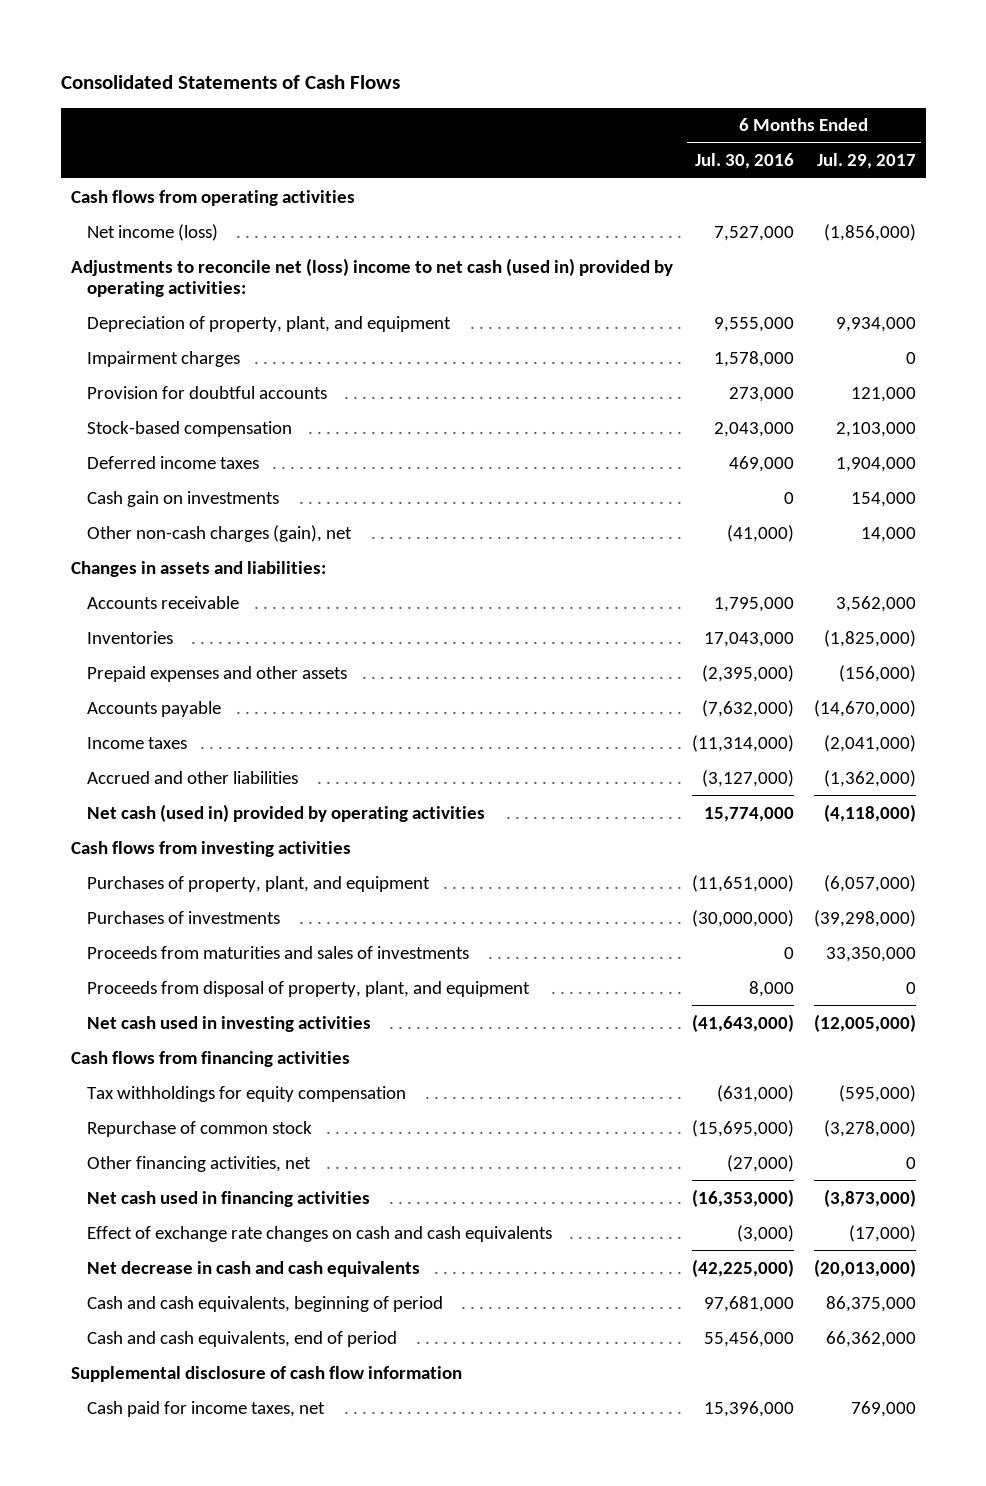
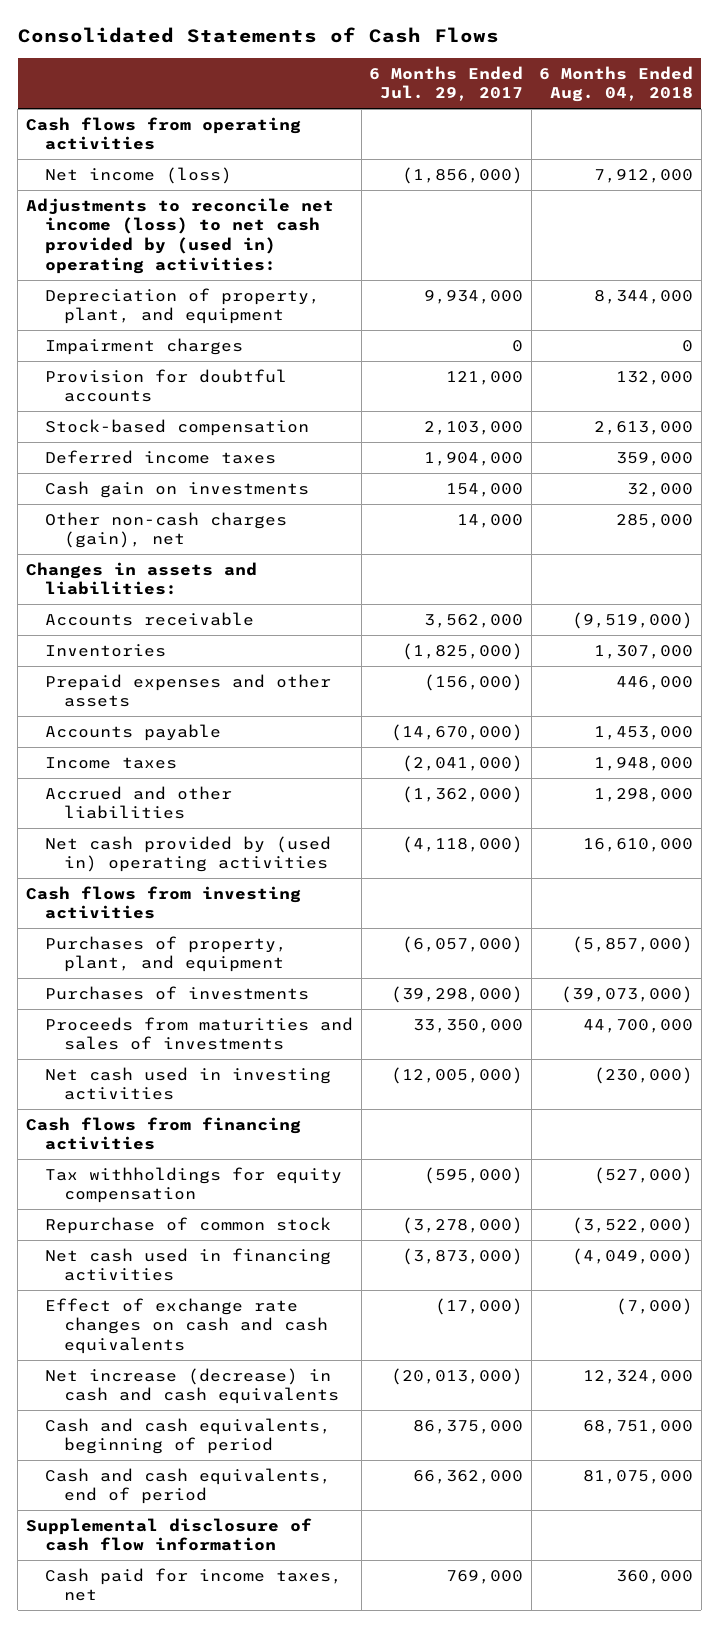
- | 6 Months Ended Jul. 30, 2016 | 6 Months Ended Jul. 29, 2017
+ | 6 Months Ended Jul. 29, 2017 | 6 Months Ended Aug. 04, 2018
- Adjustments to reconcile net (loss) income to net cash (used in) provided by operating activities:
+ Adjustments to reconcile net income (loss) to net cash provided by (used in) operating activities:
- Net cash (used in) provided by operating activities | 15,774,000 | (4,118,000)
+ Net cash provided by (used in) operating activities | (4,118,000) | 16,610,000
- Proceeds from disposal of property, plant, and equipment | 8,000 | 0
- Other financing activities, net | (27,000) | 0
- Net decrease in cash and cash equivalents | (42,225,000) | (20,013,000)
+ Net increase (decrease) in cash and cash equivalents | (20,013,000) | 12,324,000

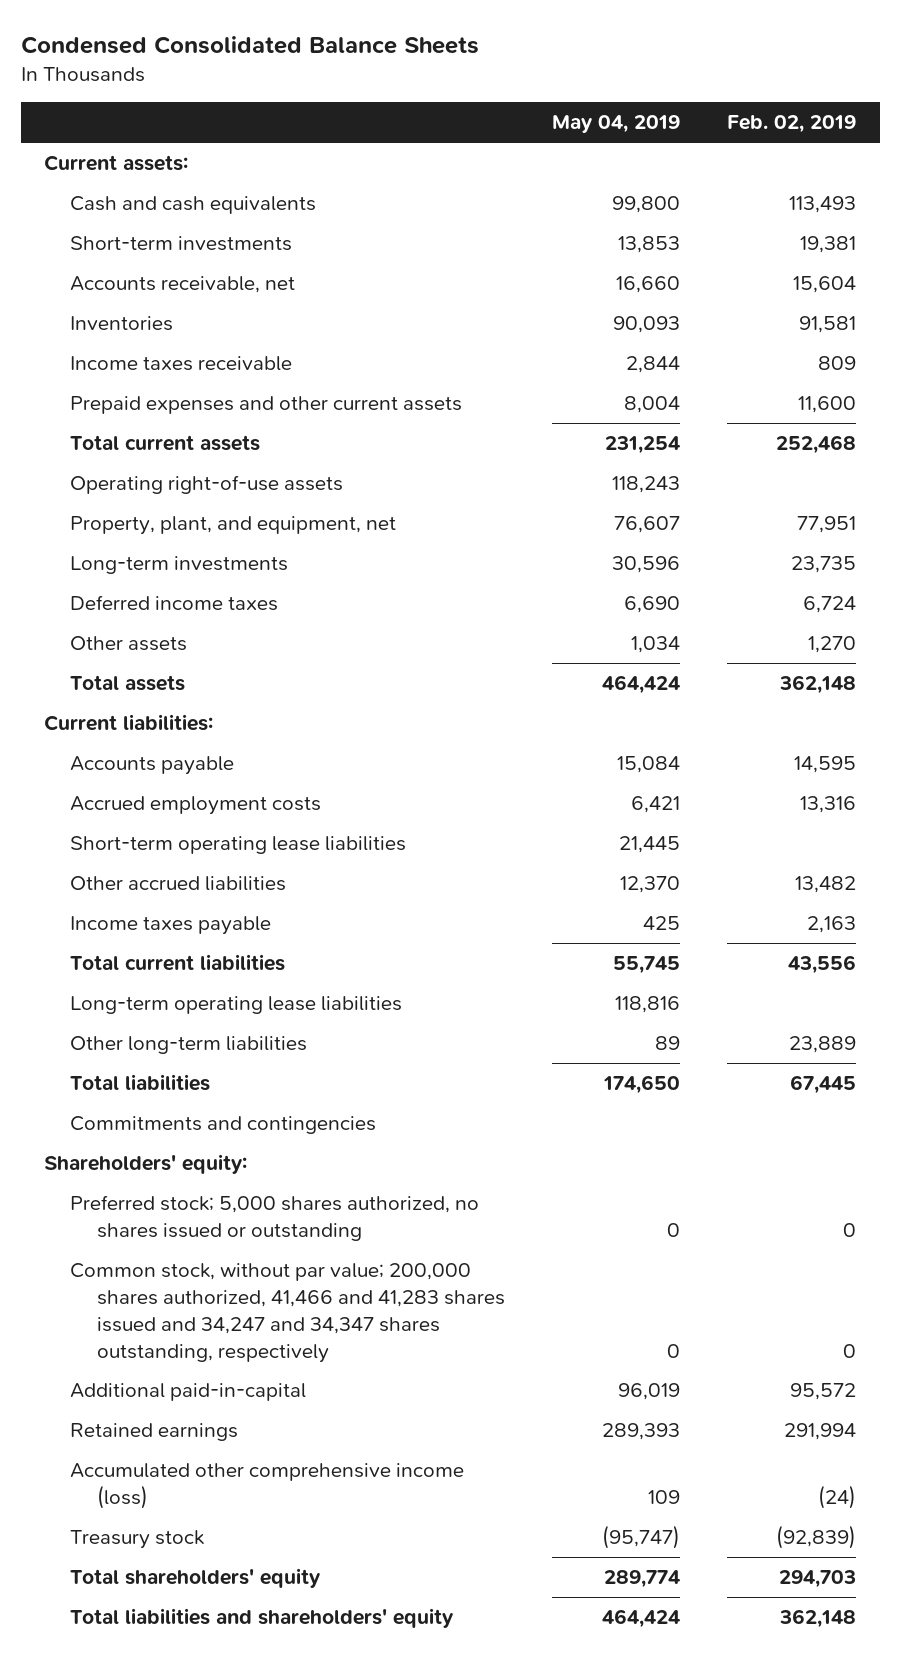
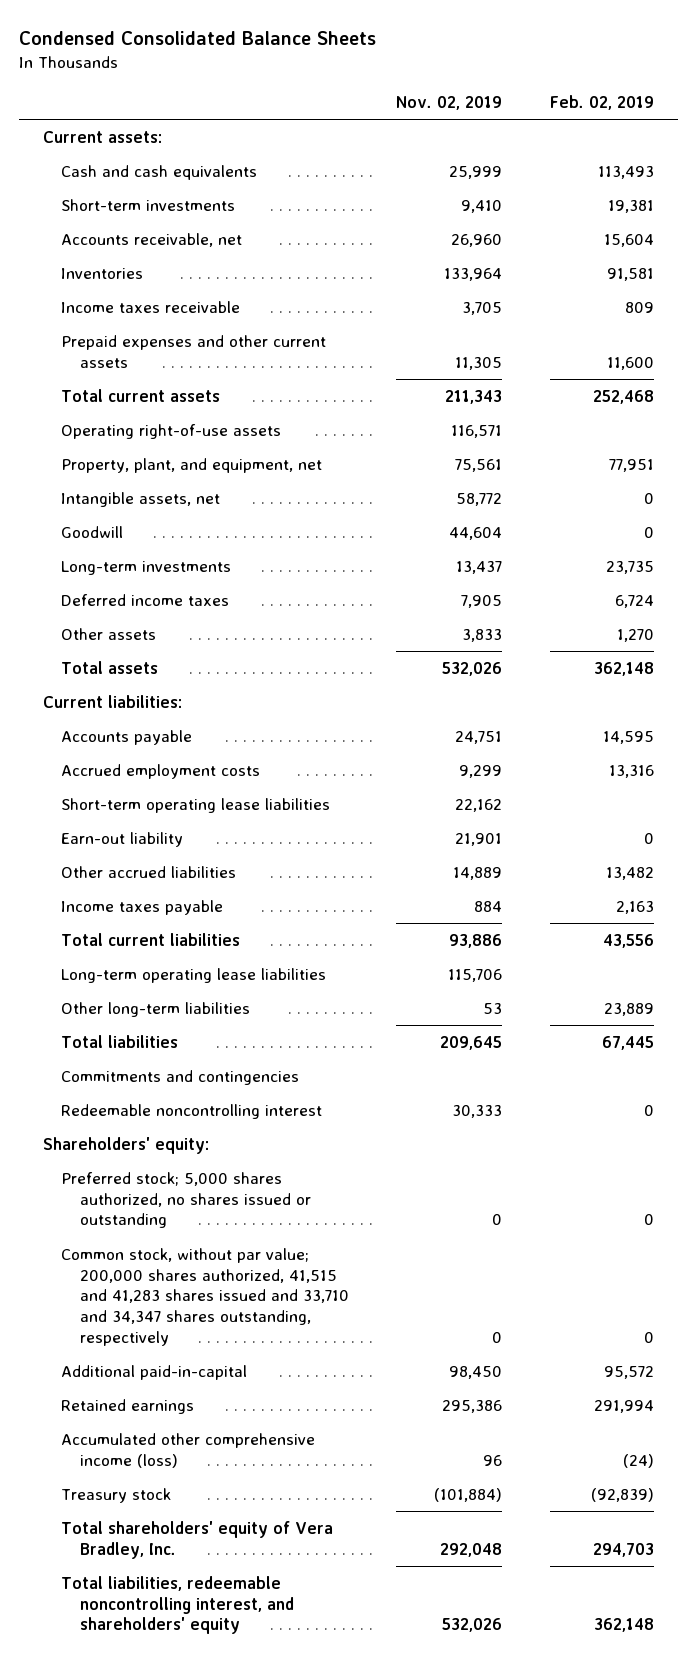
- | May 04, 2019 | Feb. 02, 2019
+ | Nov. 02, 2019 | Feb. 02, 2019
+ Intangible assets, net | 58,772 | 0
+ Goodwill | 44,604 | 0
+ Earn-out liability | 21,901 | 0
+ Redeemable noncontrolling interest | 30,333 | 0
- Common stock, without par value; 200,000 shares authorized, 41,466 and 41,283 shares issued and 34,247 and 34,347 shares outstanding, respectively | 0 | 0
+ Common stock, without par value; 200,000 shares authorized, 41,515 and 41,283 shares issued and 33,710 and 34,347 shares outstanding, respectively | 0 | 0
- Total shareholders' equity | 289,774 | 294,703
- Total liabilities and shareholders' equity | 464,424 | 362,148
+ Total shareholders' equity of Vera Bradley, Inc. | 292,048 | 294,703
+ Total liabilities, redeemable noncontrolling interest, and shareholders' equity | 532,026 | 362,148

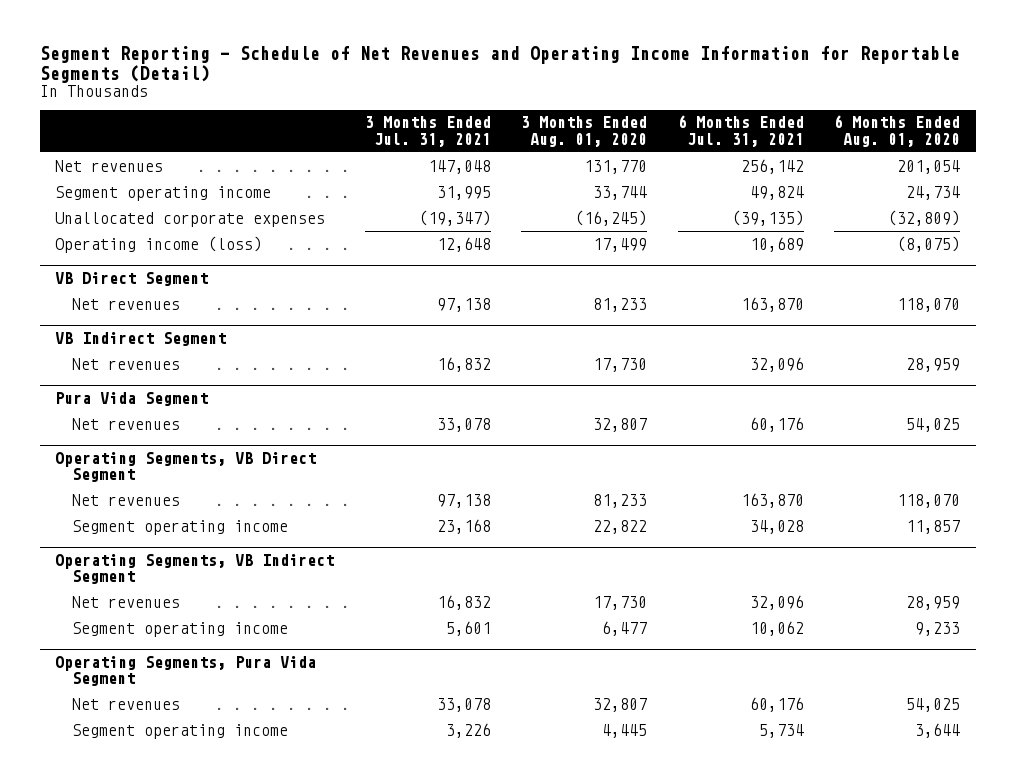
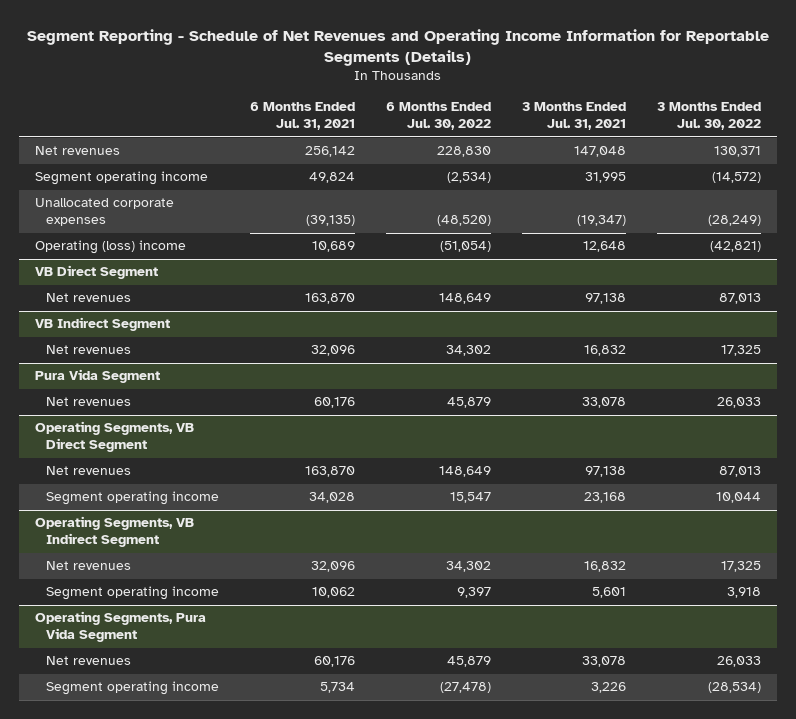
- Segment Reporting - Schedule of Net Revenues and Operating Income Information for Reportable Segments (Detail)
+ Segment Reporting - Schedule of Net Revenues and Operating Income Information for Reportable Segments (Details)
- | 3 Months Ended Jul. 31, 2021 | 3 Months Ended Aug. 01, 2020 | 6 Months Ended Jul. 31, 2021 | 6 Months Ended Aug. 01, 2020
+ | 6 Months Ended Jul. 31, 2021 | 6 Months Ended Jul. 30, 2022 | 3 Months Ended Jul. 31, 2021 | 3 Months Ended Jul. 30, 2022
- Operating income (loss) | 12,648 | 17,499 | 10,689 | (8,075)
+ Operating (loss) income | 10,689 | (51,054) | 12,648 | (42,821)

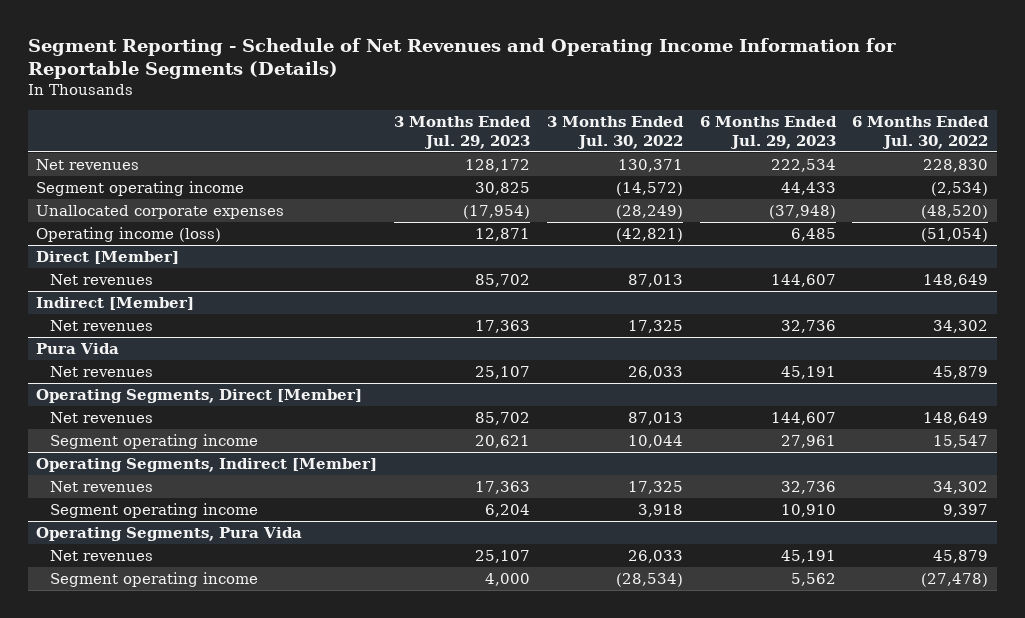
- | 6 Months Ended Jul. 31, 2021 | 6 Months Ended Jul. 30, 2022 | 3 Months Ended Jul. 31, 2021 | 3 Months Ended Jul. 30, 2022
+ | 3 Months Ended Jul. 29, 2023 | 3 Months Ended Jul. 30, 2022 | 6 Months Ended Jul. 29, 2023 | 6 Months Ended Jul. 30, 2022
- Operating (loss) income | 10,689 | (51,054) | 12,648 | (42,821)
- VB Direct Segment
+ Operating income (loss) | 12,871 | (42,821) | 6,485 | (51,054)
+ Direct [Member]
- VB Indirect Segment
+ Indirect [Member]
- Pura Vida Segment
+ Pura Vida
- Operating Segments, VB Direct Segment
+ Operating Segments, Direct [Member]
- Operating Segments, VB Indirect Segment
+ Operating Segments, Indirect [Member]
- Operating Segments, Pura Vida Segment
+ Operating Segments, Pura Vida

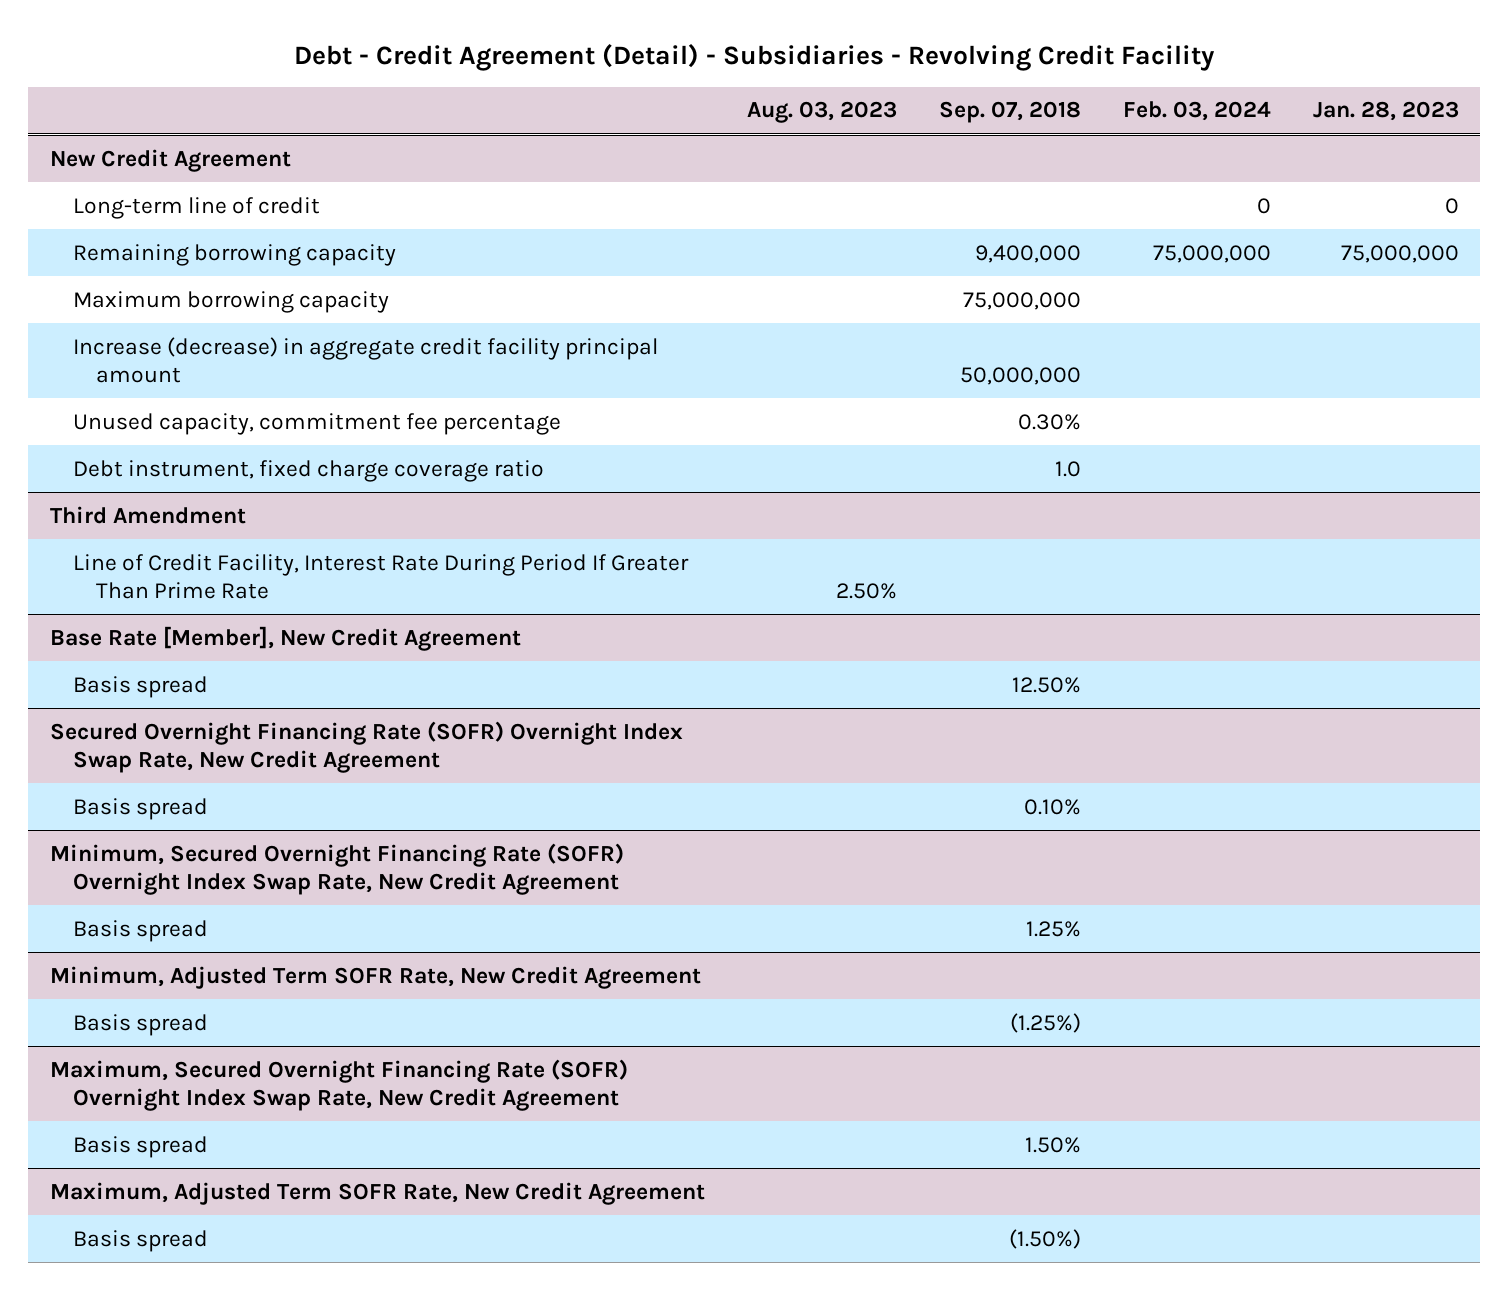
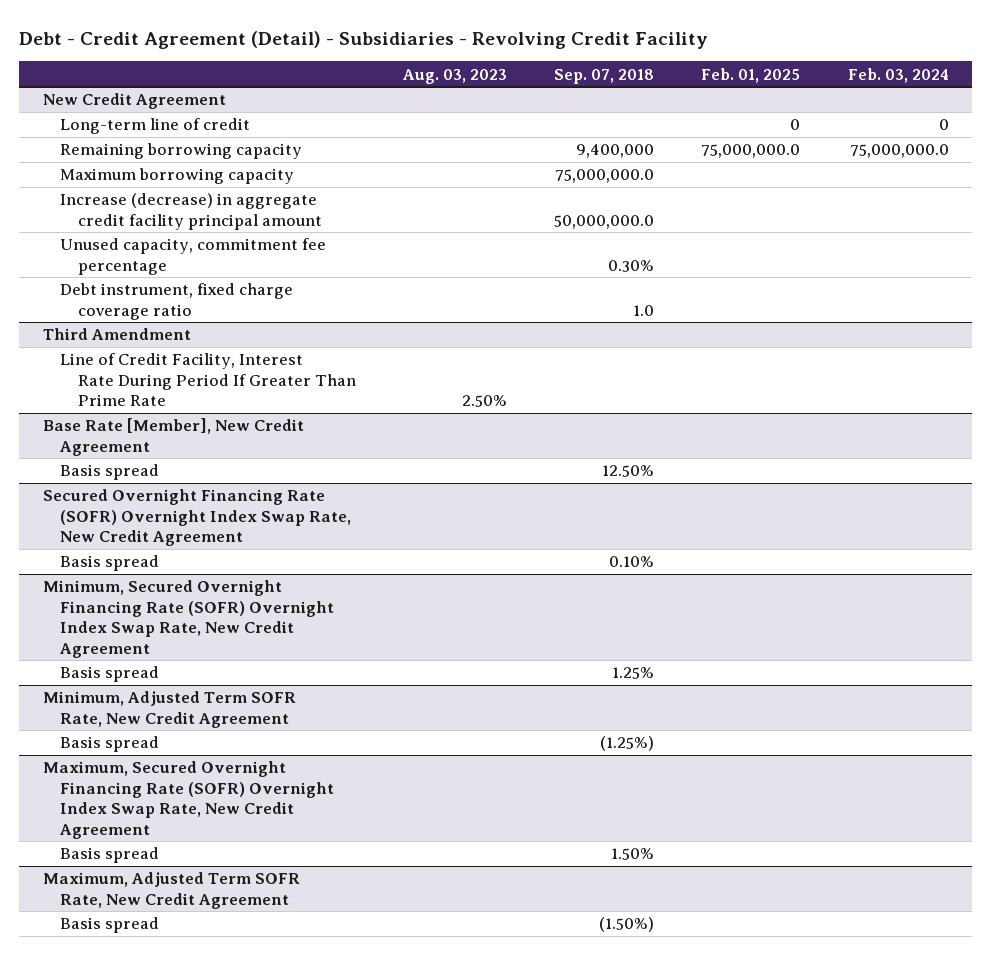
- | Aug. 03, 2023 | Sep. 07, 2018 | Feb. 03, 2024 | Jan. 28, 2023
+ | Aug. 03, 2023 | Sep. 07, 2018 | Feb. 01, 2025 | Feb. 03, 2024
@ New Credit Agreement
- Remaining borrowing capacity | | 9,400,000 | 75,000,000 | 75,000,000
- Maximum borrowing capacity | | 75,000,000 | |
- Increase (decrease) in aggregate credit facility principal amount | | 50,000,000 | |
+ Remaining borrowing capacity | | 9,400,000 | 75,000,000.0 | 75,000,000.0
+ Maximum borrowing capacity | | 75,000,000.0 | |
+ Increase (decrease) in aggregate credit facility principal amount | | 50,000,000.0 | |

